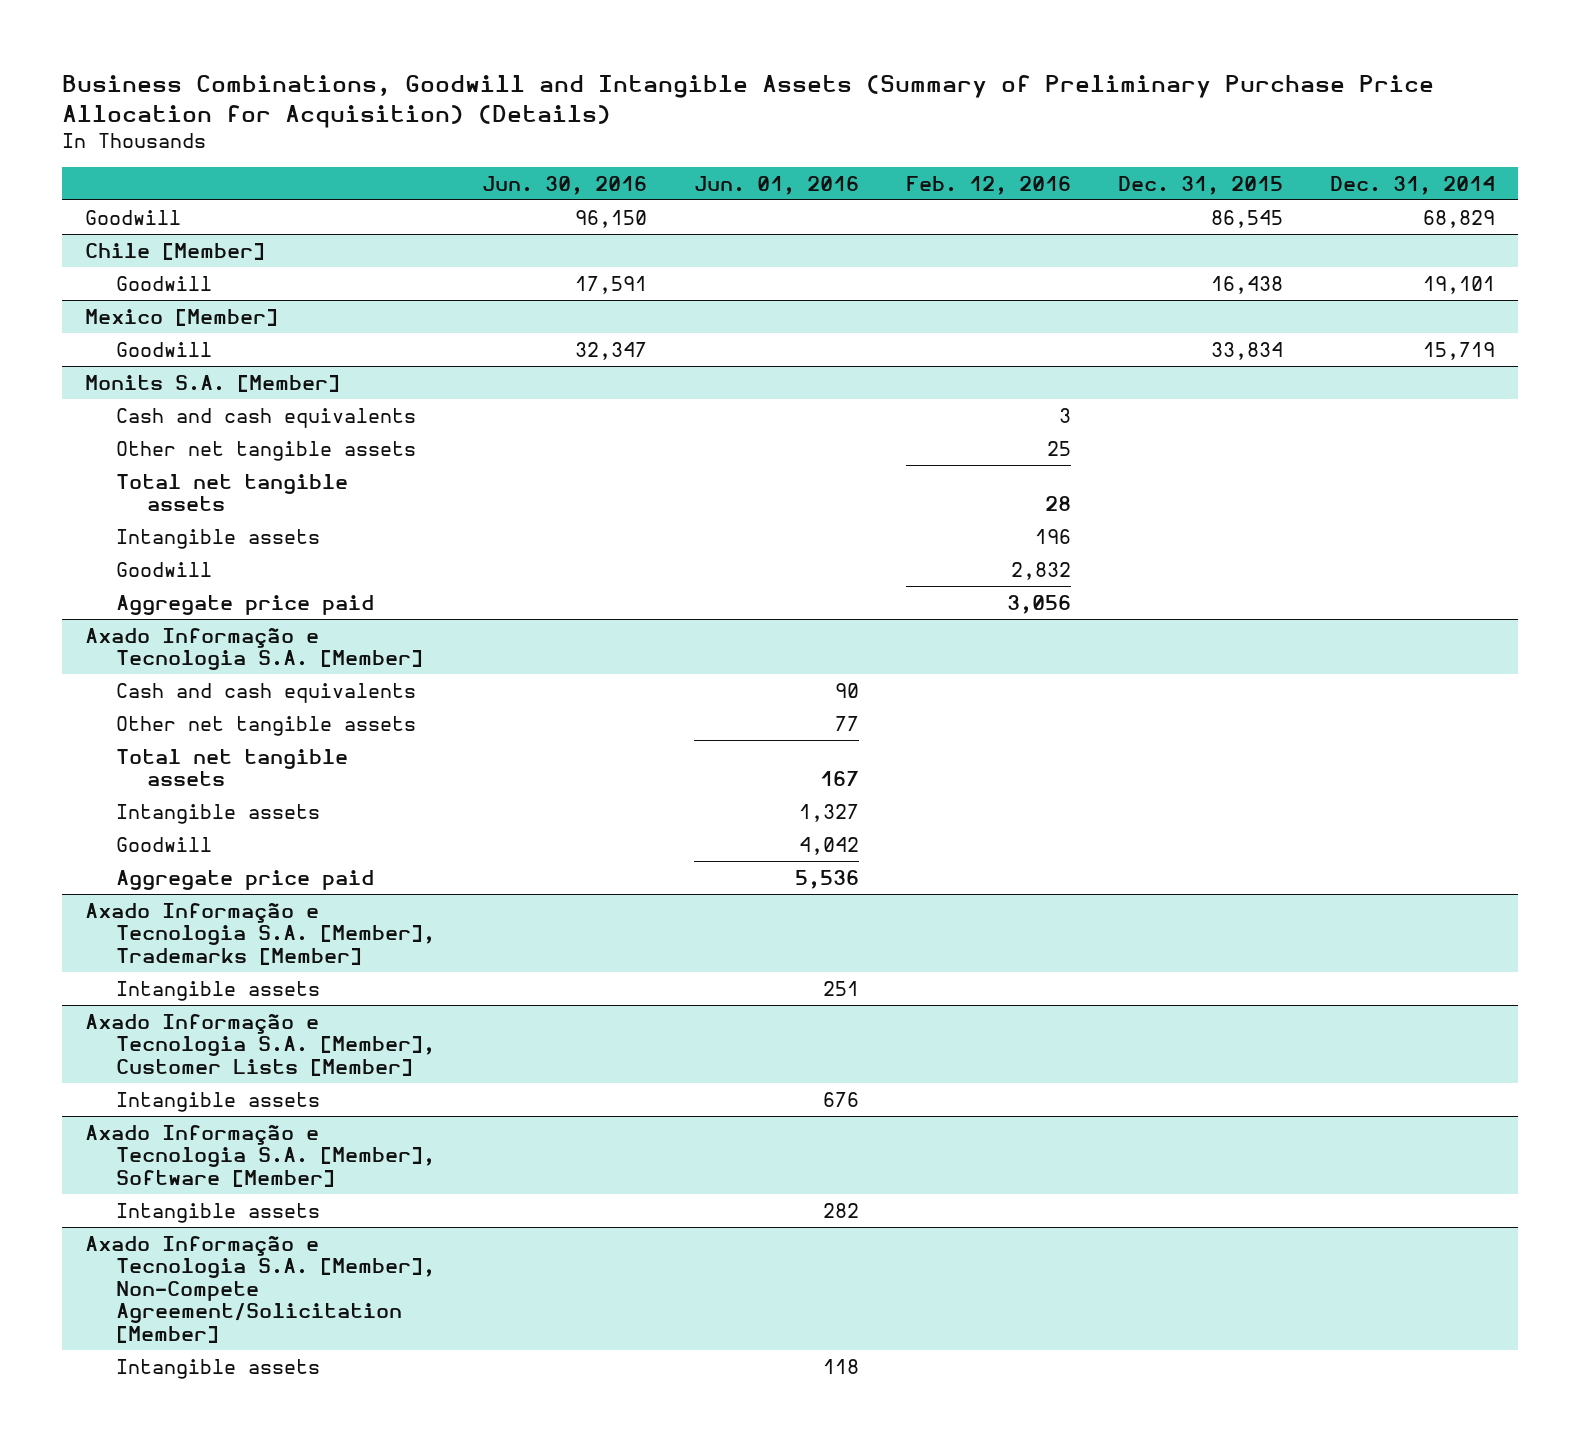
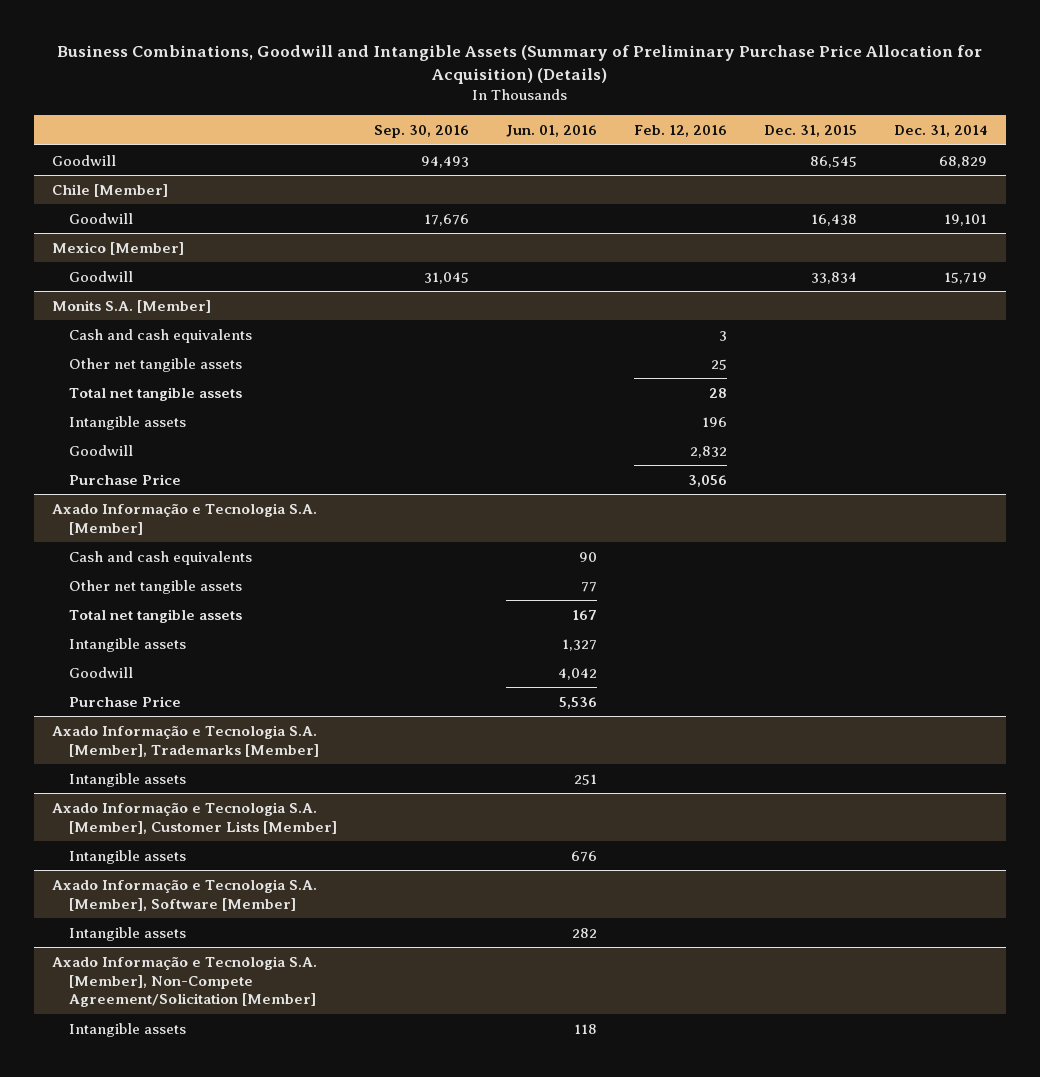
- | Jun. 30, 2016 | Jun. 01, 2016 | Feb. 12, 2016 | Dec. 31, 2015 | Dec. 31, 2014
+ | Sep. 30, 2016 | Jun. 01, 2016 | Feb. 12, 2016 | Dec. 31, 2015 | Dec. 31, 2014
@ Monits S.A. [Member]
- Aggregate price paid | | | 3,056 | |
+ Purchase Price | | | 3,056 | |
@ Axado Informação e Tecnologia S.A. [Member]
- Aggregate price paid | | 5,536 | | |
+ Purchase Price | | 5,536 | | |

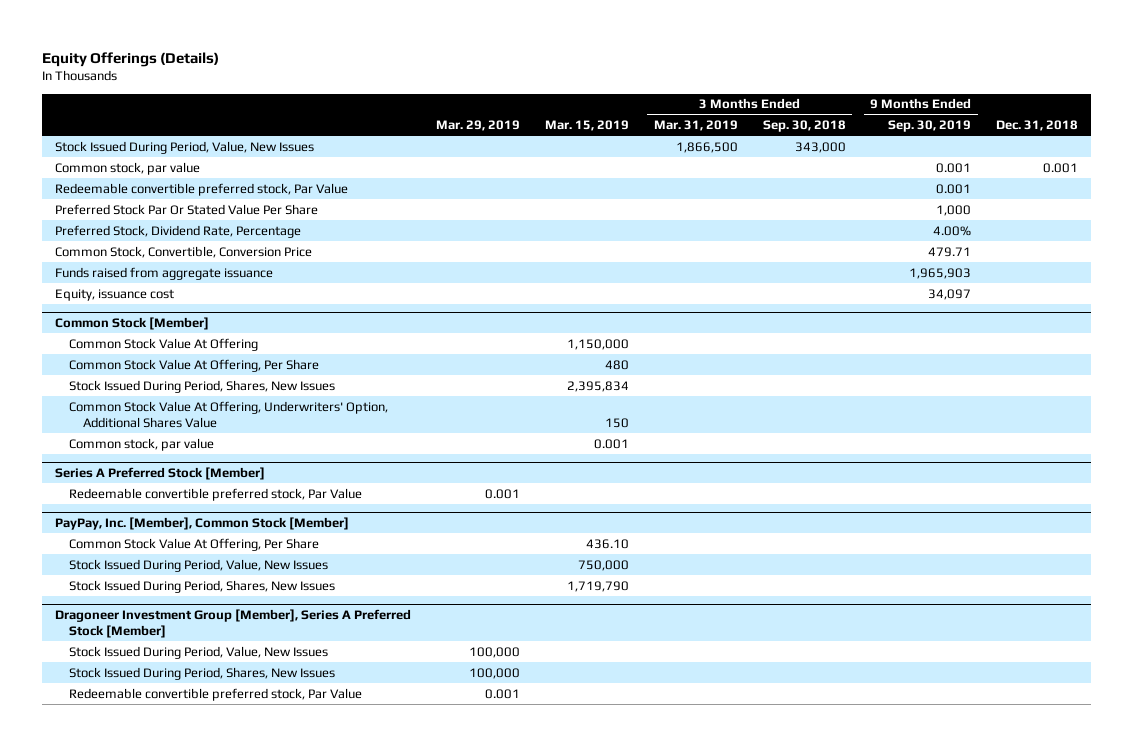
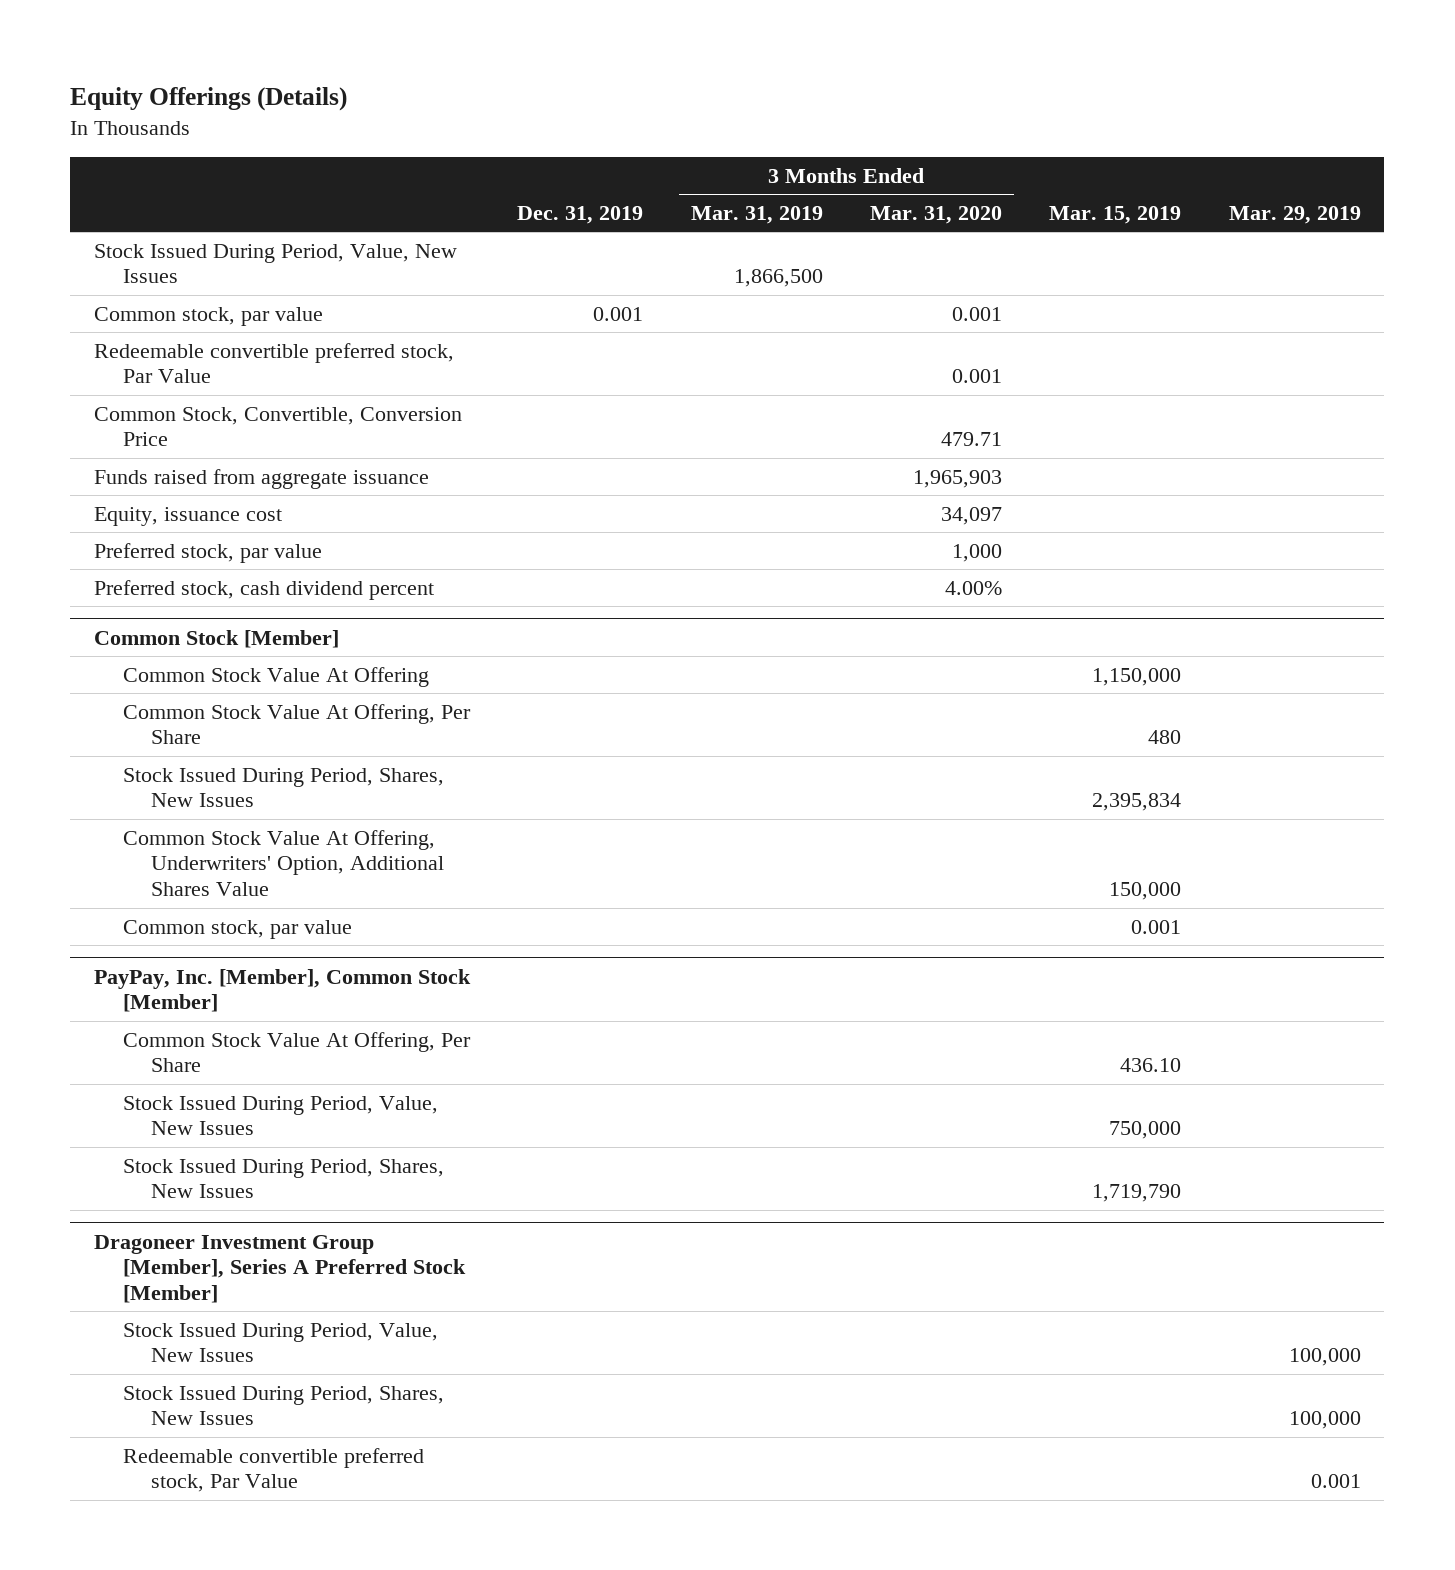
- | Mar. 29, 2019 | Mar. 15, 2019 | 3 Months Ended Mar. 31, 2019 | 3 Months Ended Sep. 30, 2018 | 9 Months Ended Sep. 30, 2019 | Dec. 31, 2018
+ | Dec. 31, 2019 | 3 Months Ended Mar. 31, 2019 | 3 Months Ended Mar. 31, 2020 | Mar. 15, 2019 | Mar. 29, 2019
- Preferred Stock Par Or Stated Value Per Share | | | | | 1,000 |
- Preferred Stock, Dividend Rate, Percentage | | | | | 4.00% |
+ Preferred stock, par value | | | 1,000 | |
+ Preferred stock, cash dividend percent | | | 4.00% | |
@ Common Stock [Member]
- Common Stock Value At Offering, Underwriters' Option, Additional Shares Value | | 150 | | | |
+ Common Stock Value At Offering, Underwriters' Option, Additional Shares Value | | | | 150,000 |
- Series A Preferred Stock [Member]
- Redeemable convertible preferred stock, Par Value | 0.001 | | | | |

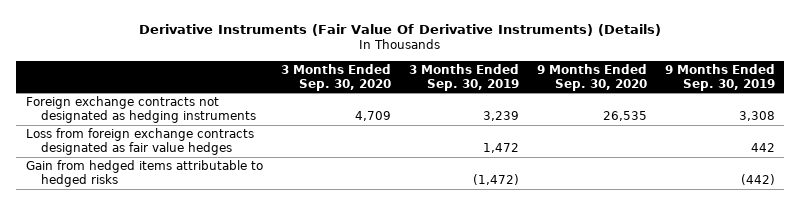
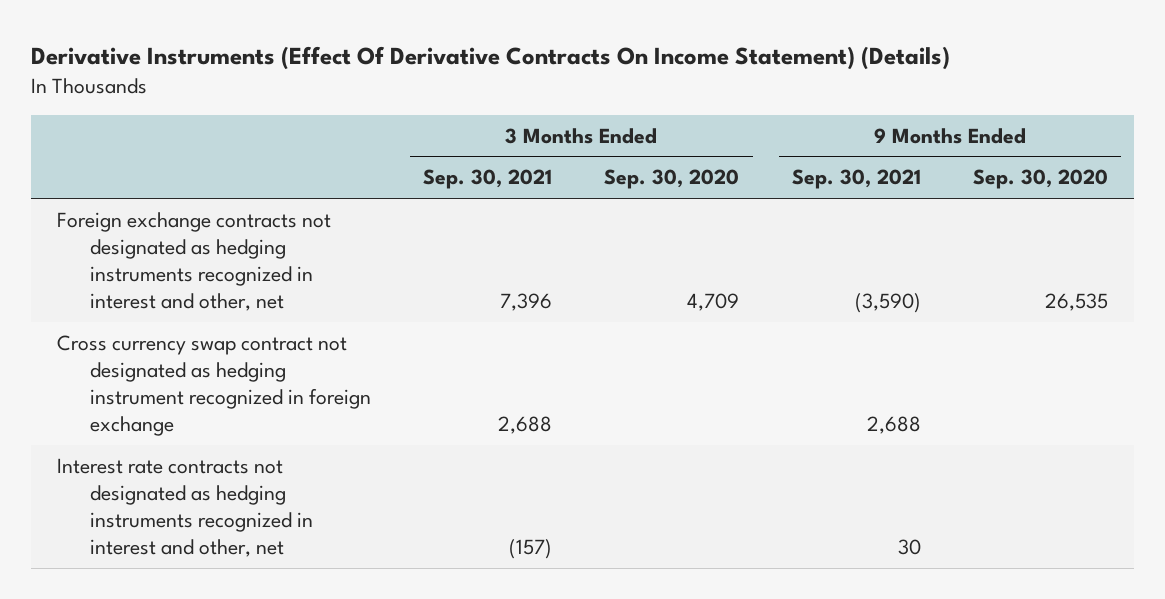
- Derivative Instruments (Fair Value Of Derivative Instruments) (Details)
+ Derivative Instruments (Effect Of Derivative Contracts On Income Statement) (Details)
- | 3 Months Ended Sep. 30, 2020 | 3 Months Ended Sep. 30, 2019 | 9 Months Ended Sep. 30, 2020 | 9 Months Ended Sep. 30, 2019
+ | 3 Months Ended Sep. 30, 2021 | 3 Months Ended Sep. 30, 2020 | 9 Months Ended Sep. 30, 2021 | 9 Months Ended Sep. 30, 2020
- Foreign exchange contracts not designated as hedging instruments | 4,709 | 3,239 | 26,535 | 3,308
- Loss from foreign exchange contracts designated as fair value hedges | | 1,472 | | 442
- Gain from hedged items attributable to hedged risks | | (1,472) | | (442)
+ Foreign exchange contracts not designated as hedging instruments recognized in interest and other, net | 7,396 | 4,709 | (3,590) | 26,535
+ Cross currency swap contract not designated as hedging instrument recognized in foreign exchange | 2,688 | | 2,688 |
+ Interest rate contracts not designated as hedging instruments recognized in interest and other, net | (157) | | 30 |

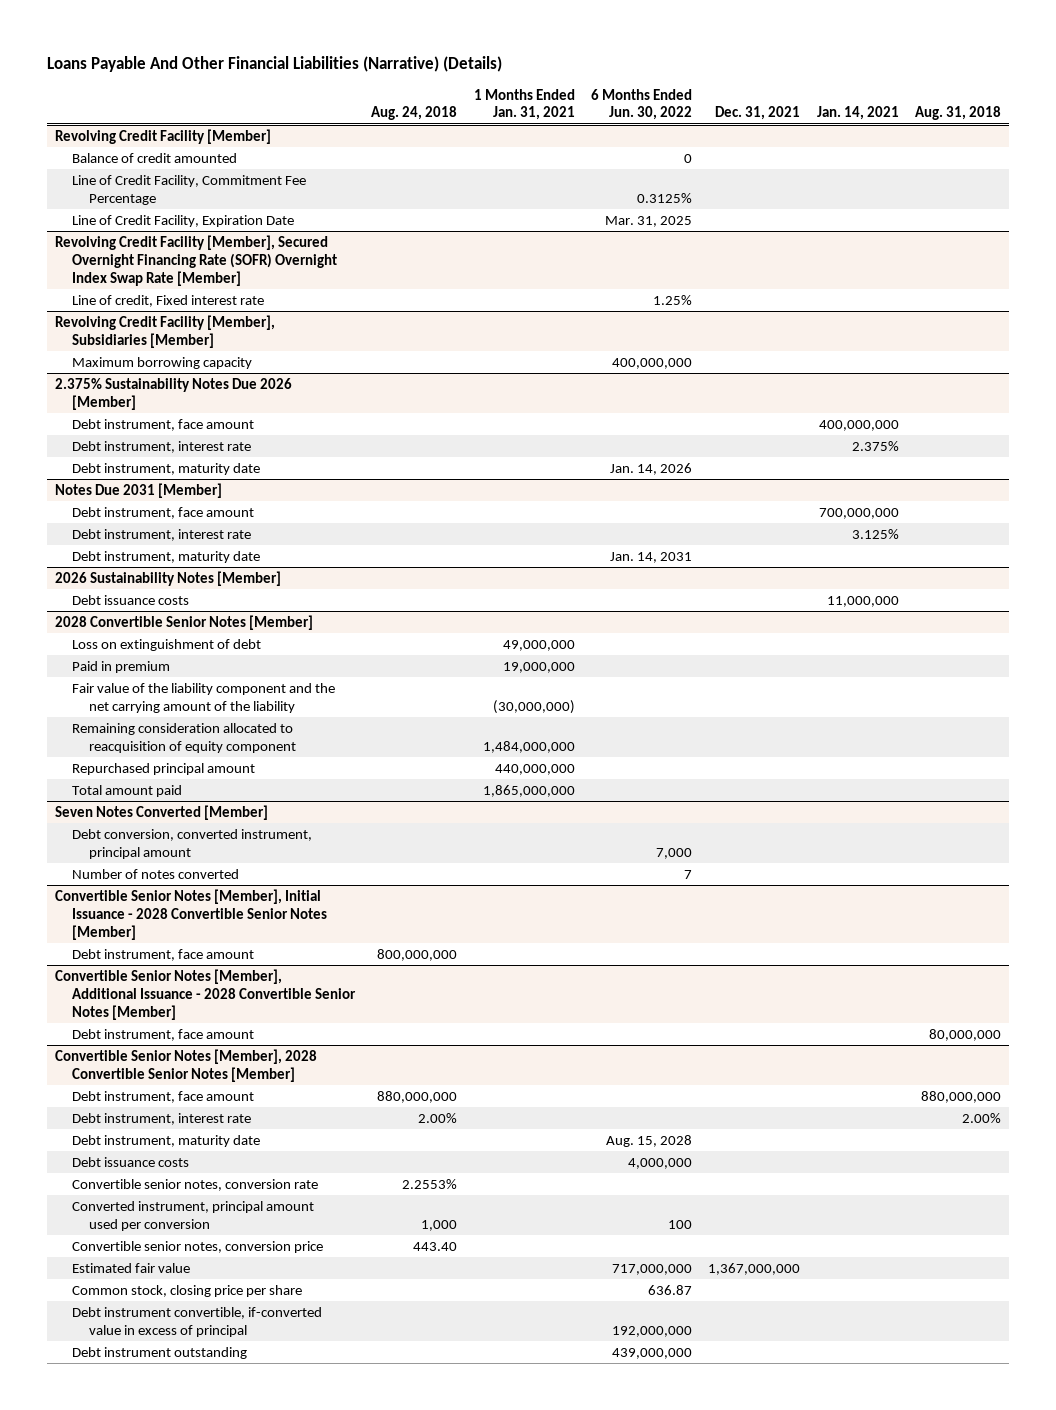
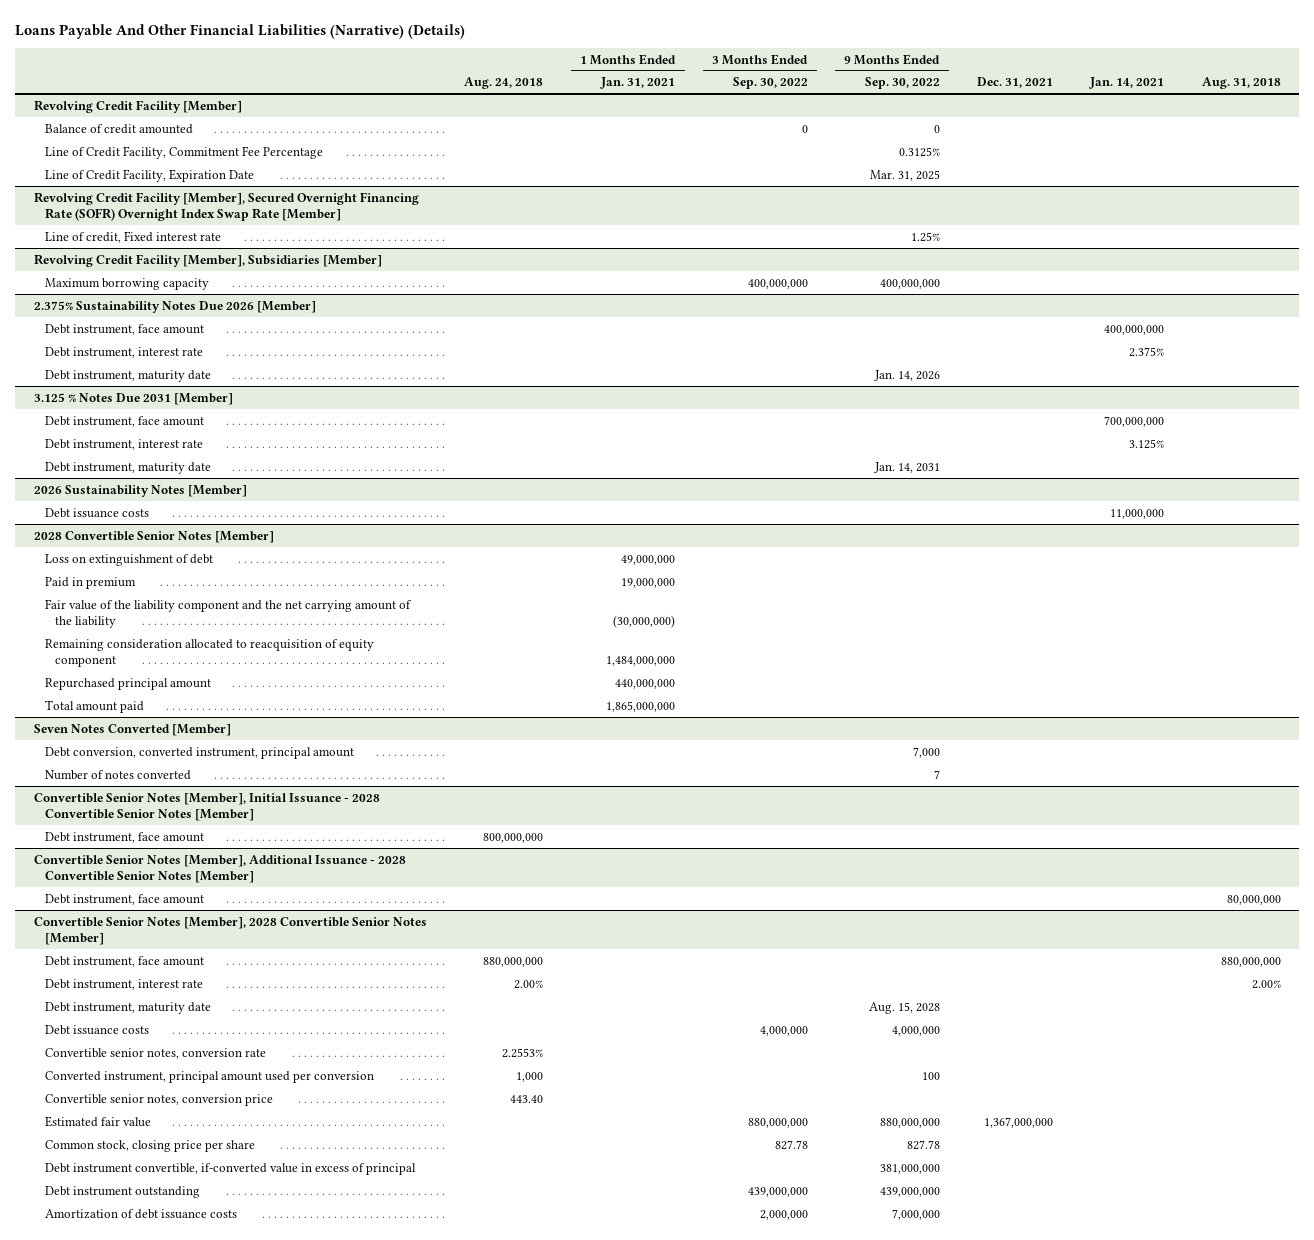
- | Aug. 24, 2018 | 1 Months Ended Jan. 31, 2021 | 6 Months Ended Jun. 30, 2022 | Dec. 31, 2021 | Jan. 14, 2021 | Aug. 31, 2018
+ | Aug. 24, 2018 | 1 Months Ended Jan. 31, 2021 | 3 Months Ended Sep. 30, 2022 | 9 Months Ended Sep. 30, 2022 | Dec. 31, 2021 | Jan. 14, 2021 | Aug. 31, 2018
- Notes Due 2031 [Member]
+ 3.125 % Notes Due 2031 [Member]
@ Convertible Senior Notes [Member], 2028 Convertible Senior Notes [Member]
+ Amortization of debt issuance costs | | | 2,000,000 | 7,000,000 | | |

